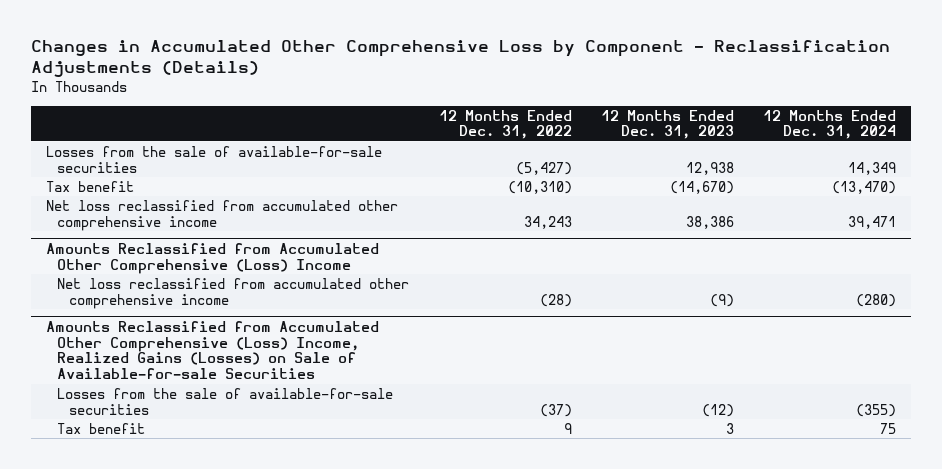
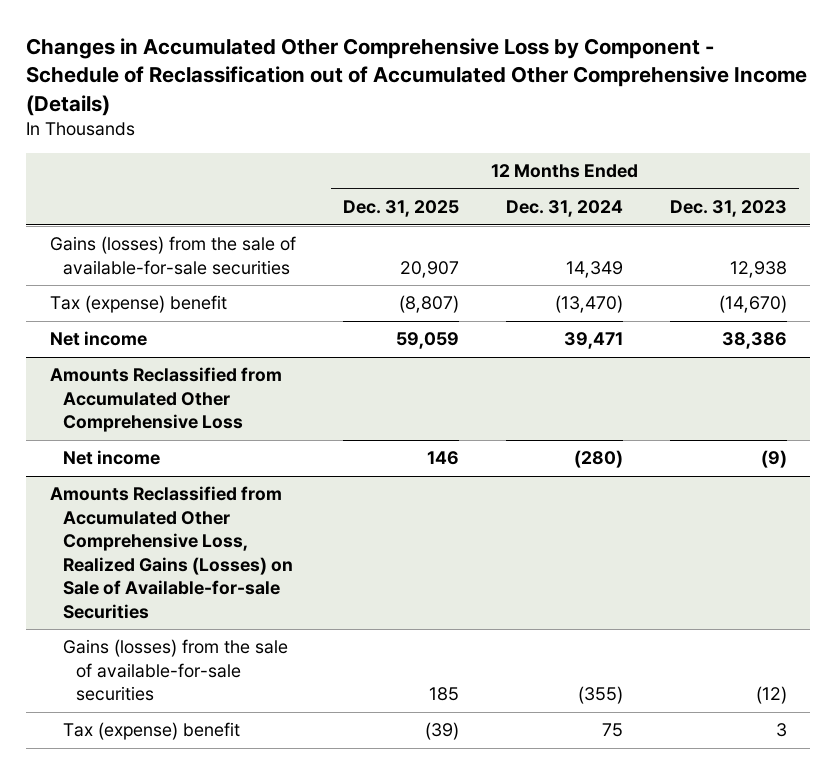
- Changes in Accumulated Other Comprehensive Loss by Component - Reclassification Adjustments (Details)
+ Changes in Accumulated Other Comprehensive Loss by Component - Schedule of Reclassification out of Accumulated Other Comprehensive Income (Details)
- | 12 Months Ended Dec. 31, 2022 | 12 Months Ended Dec. 31, 2023 | 12 Months Ended Dec. 31, 2024
+ | 12 Months Ended Dec. 31, 2025 | 12 Months Ended Dec. 31, 2024 | 12 Months Ended Dec. 31, 2023
- Losses from the sale of available-for-sale securities | (5,427) | 12,938 | 14,349
- Tax benefit | (10,310) | (14,670) | (13,470)
- Net loss reclassified from accumulated other comprehensive income | 34,243 | 38,386 | 39,471
- Amounts Reclassified from Accumulated Other Comprehensive (Loss) Income
- Net loss reclassified from accumulated other comprehensive income | (28) | (9) | (280)
- Amounts Reclassified from Accumulated Other Comprehensive (Loss) Income, Realized Gains (Losses) on Sale of Available-for-sale Securities
- Losses from the sale of available-for-sale securities | (37) | (12) | (355)
- Tax benefit | 9 | 3 | 75
+ Gains (losses) from the sale of available-for-sale securities | 20,907 | 14,349 | 12,938
+ Tax (expense) benefit | (8,807) | (13,470) | (14,670)
+ Net income | 59,059 | 39,471 | 38,386
+ Amounts Reclassified from Accumulated Other Comprehensive Loss
+ Net income | 146 | (280) | (9)
+ Amounts Reclassified from Accumulated Other Comprehensive Loss, Realized Gains (Losses) on Sale of Available-for-sale Securities
+ Gains (losses) from the sale of available-for-sale securities | 185 | (355) | (12)
+ Tax (expense) benefit | (39) | 75 | 3

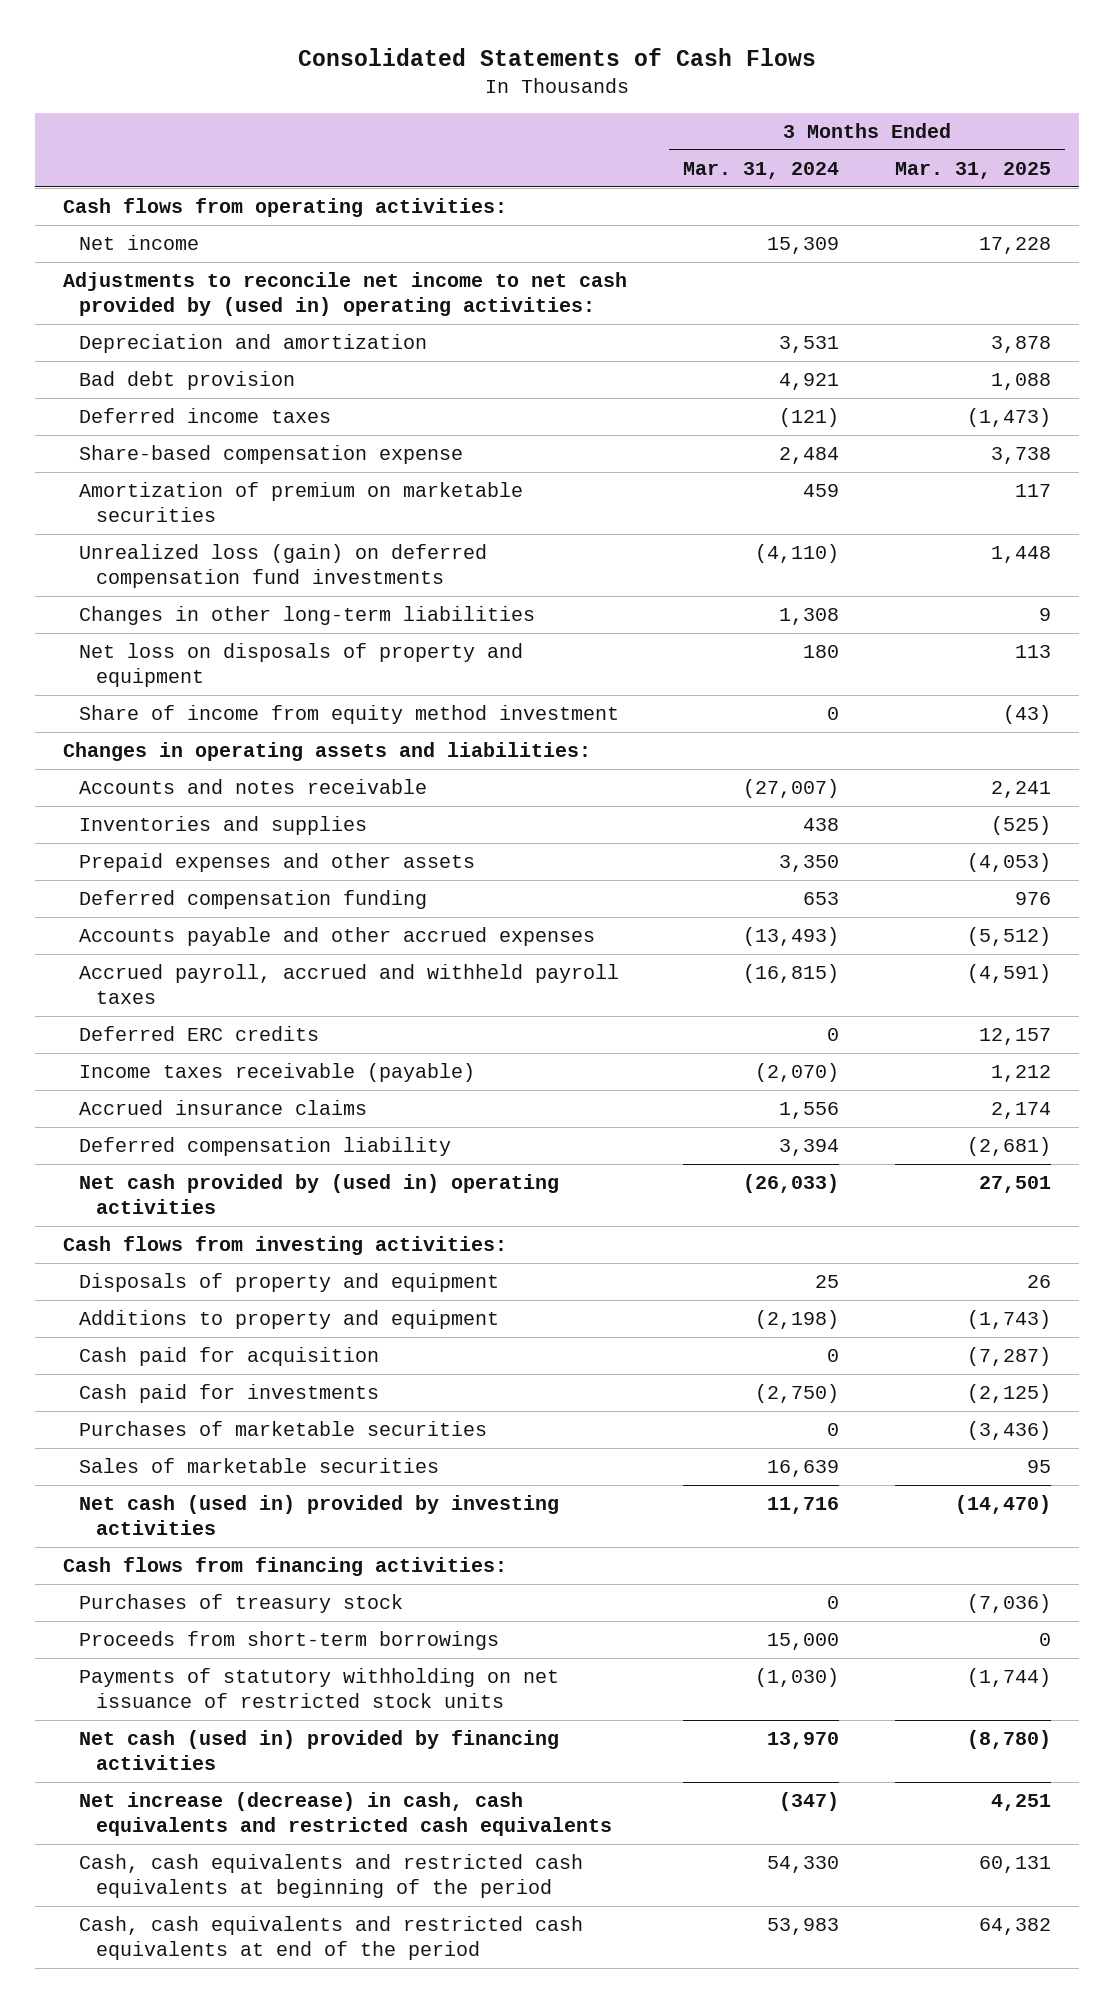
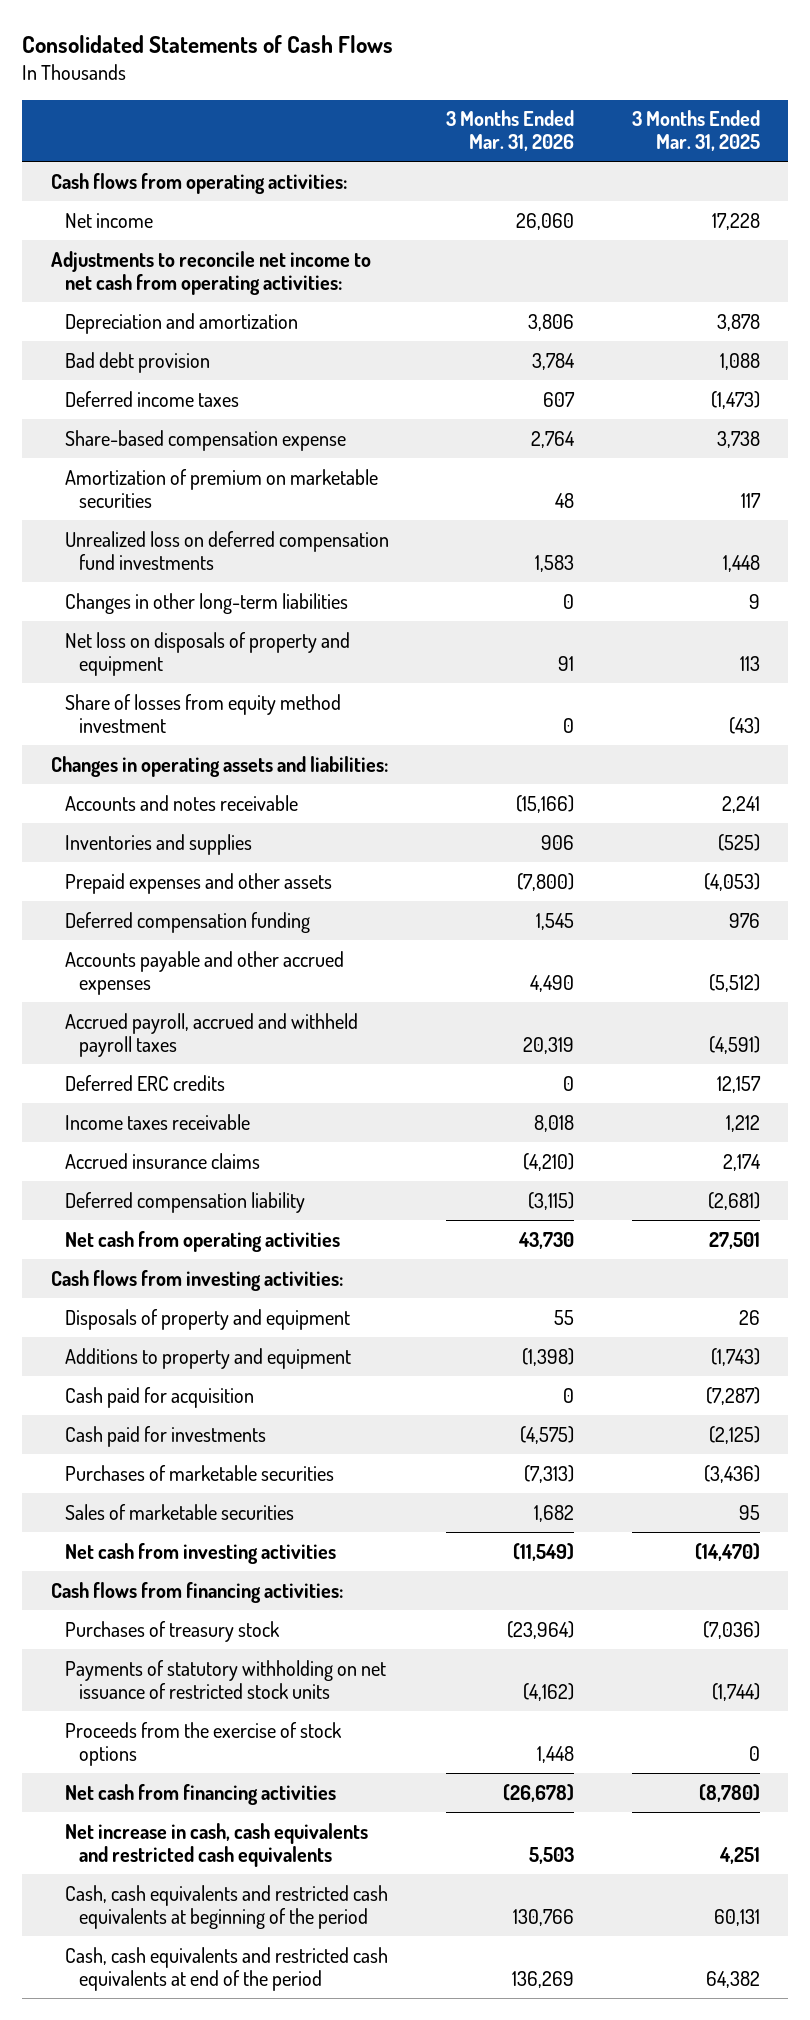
- | 3 Months Ended Mar. 31, 2024 | 3 Months Ended Mar. 31, 2025
+ | 3 Months Ended Mar. 31, 2026 | 3 Months Ended Mar. 31, 2025
- Adjustments to reconcile net income to net cash provided by (used in) operating activities:
+ Adjustments to reconcile net income to net cash from operating activities:
- Unrealized loss (gain) on deferred compensation fund investments | (4,110) | 1,448
+ Unrealized loss on deferred compensation fund investments | 1,583 | 1,448
- Share of income from equity method investment | 0 | (43)
+ Share of losses from equity method investment | 0 | (43)
- Income taxes receivable (payable) | (2,070) | 1,212
+ Income taxes receivable | 8,018 | 1,212
- Net cash provided by (used in) operating activities | (26,033) | 27,501
+ Net cash from operating activities | 43,730 | 27,501
- Net cash (used in) provided by investing activities | 11,716 | (14,470)
+ Net cash from investing activities | (11,549) | (14,470)
- Proceeds from short-term borrowings | 15,000 | 0
- Net cash (used in) provided by financing activities | 13,970 | (8,780)
- Net increase (decrease) in cash, cash equivalents and restricted cash equivalents | (347) | 4,251
+ Proceeds from the exercise of stock options | 1,448 | 0
+ Net cash from financing activities | (26,678) | (8,780)
+ Net increase in cash, cash equivalents and restricted cash equivalents | 5,503 | 4,251

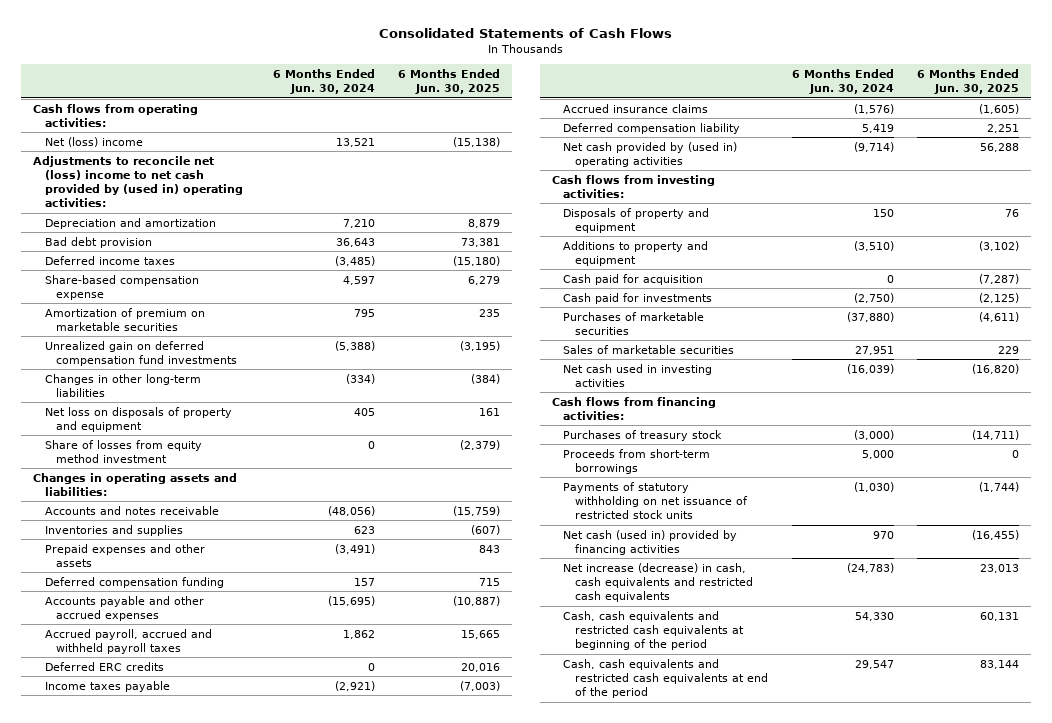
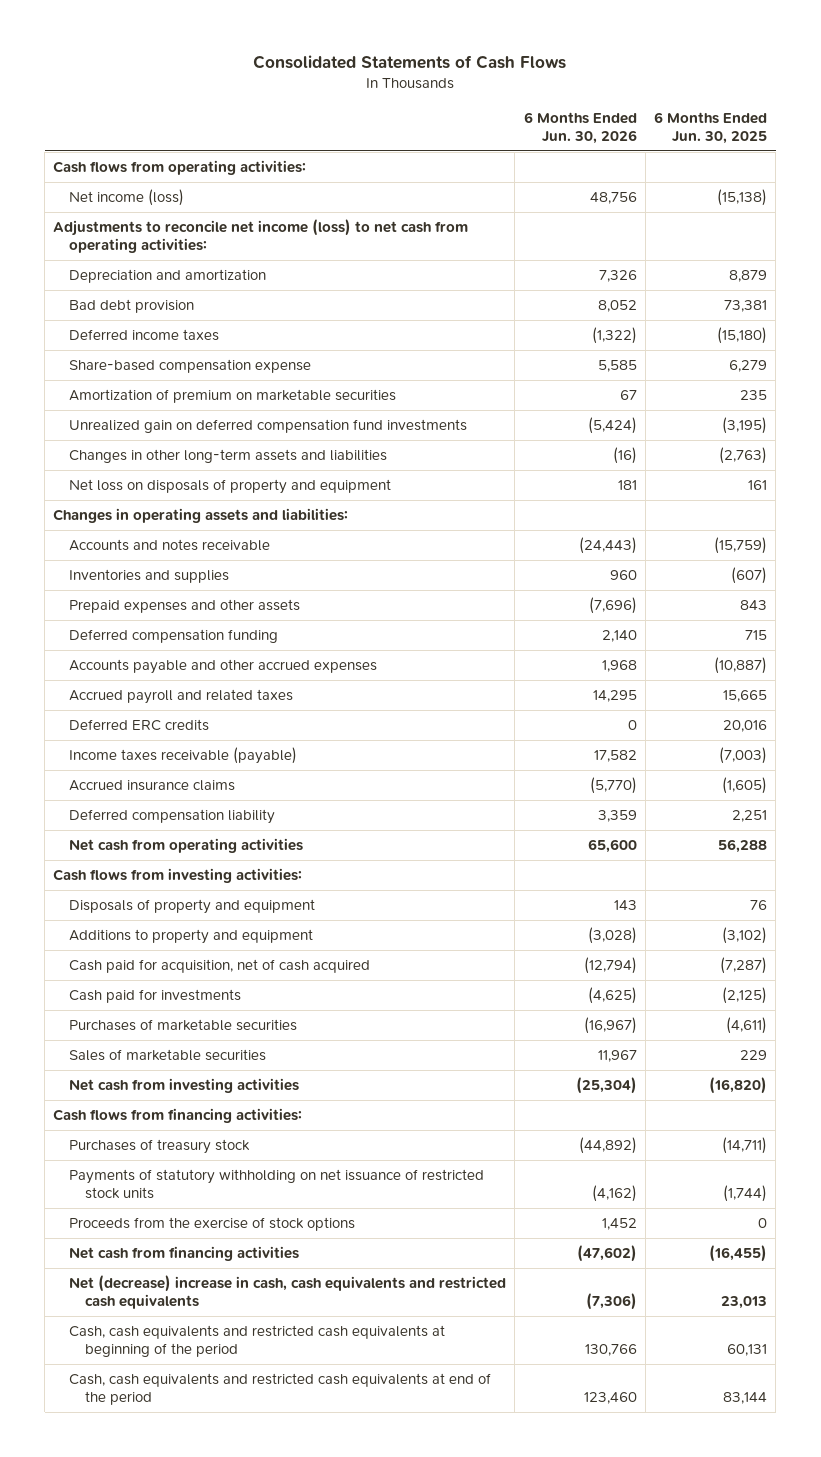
- | 6 Months Ended Jun. 30, 2024 | 6 Months Ended Jun. 30, 2025
+ | 6 Months Ended Jun. 30, 2026 | 6 Months Ended Jun. 30, 2025
- Net (loss) income | 13,521 | (15,138)
- Adjustments to reconcile net (loss) income to net cash provided by (used in) operating activities:
+ Net income (loss) | 48,756 | (15,138)
+ Adjustments to reconcile net income (loss) to net cash from operating activities:
- Changes in other long-term liabilities | (334) | (384)
+ Changes in other long-term assets and liabilities | (16) | (2,763)
- Share of losses from equity method investment | 0 | (2,379)
- Accrued payroll, accrued and withheld payroll taxes | 1,862 | 15,665
+ Accrued payroll and related taxes | 14,295 | 15,665
- Income taxes payable | (2,921) | (7,003)
+ Income taxes receivable (payable) | 17,582 | (7,003)
- Net cash provided by (used in) operating activities | (9,714) | 56,288
+ Net cash from operating activities | 65,600 | 56,288
- Cash paid for acquisition | 0 | (7,287)
+ Cash paid for acquisition, net of cash acquired | (12,794) | (7,287)
- Net cash used in investing activities | (16,039) | (16,820)
+ Net cash from investing activities | (25,304) | (16,820)
- Proceeds from short-term borrowings | 5,000 | 0
- Net cash (used in) provided by financing activities | 970 | (16,455)
- Net increase (decrease) in cash, cash equivalents and restricted cash equivalents | (24,783) | 23,013
+ Proceeds from the exercise of stock options | 1,452 | 0
+ Net cash from financing activities | (47,602) | (16,455)
+ Net (decrease) increase in cash, cash equivalents and restricted cash equivalents | (7,306) | 23,013

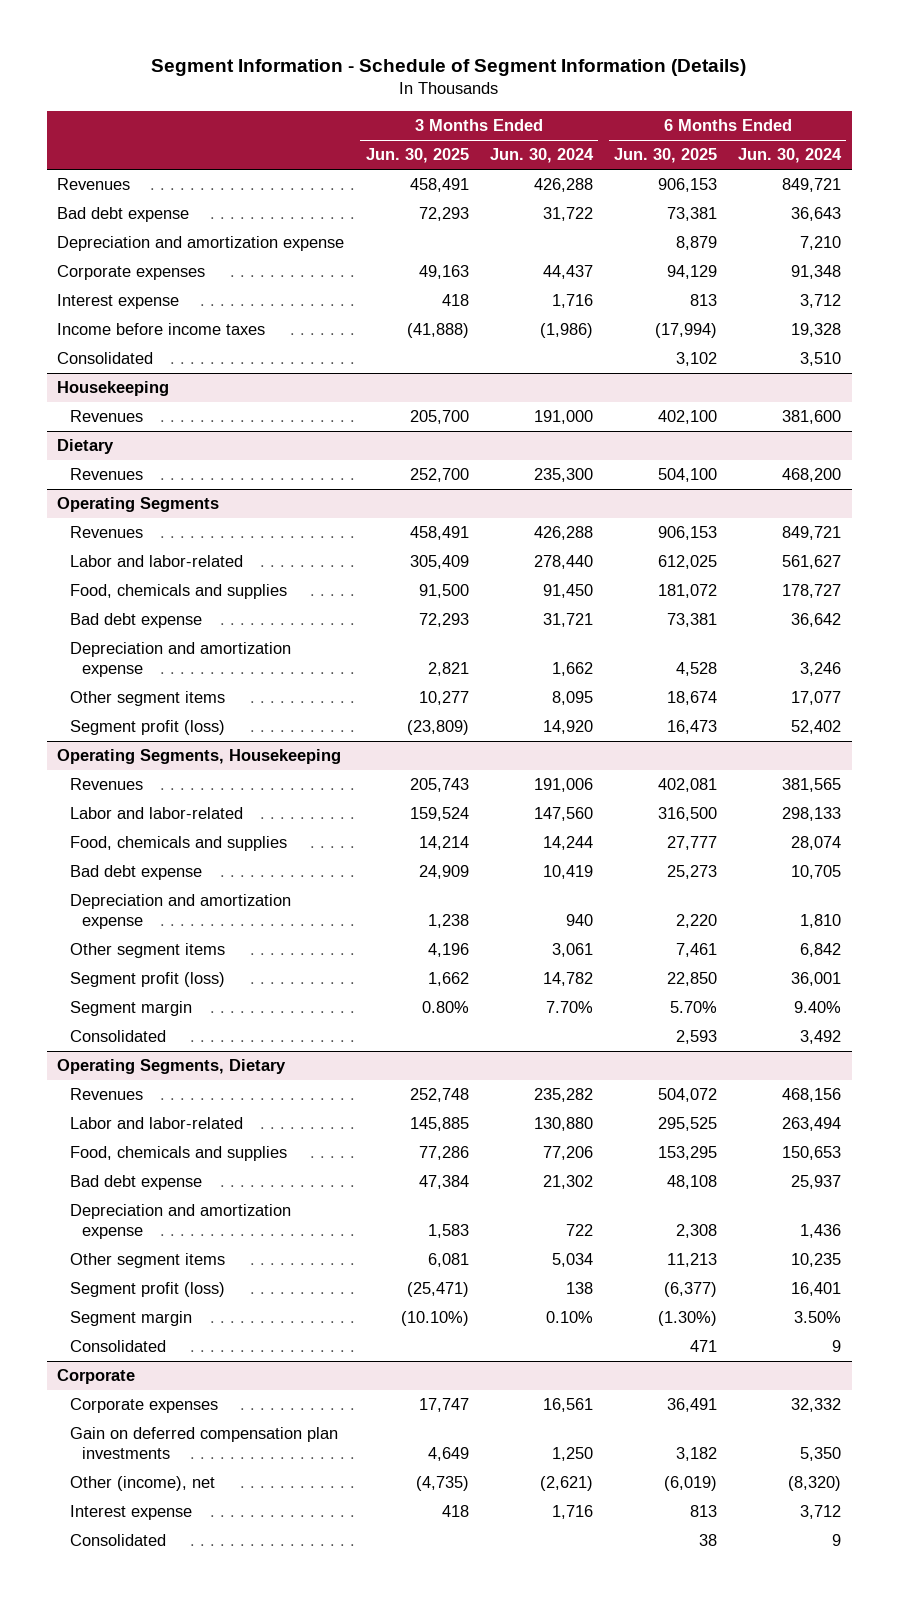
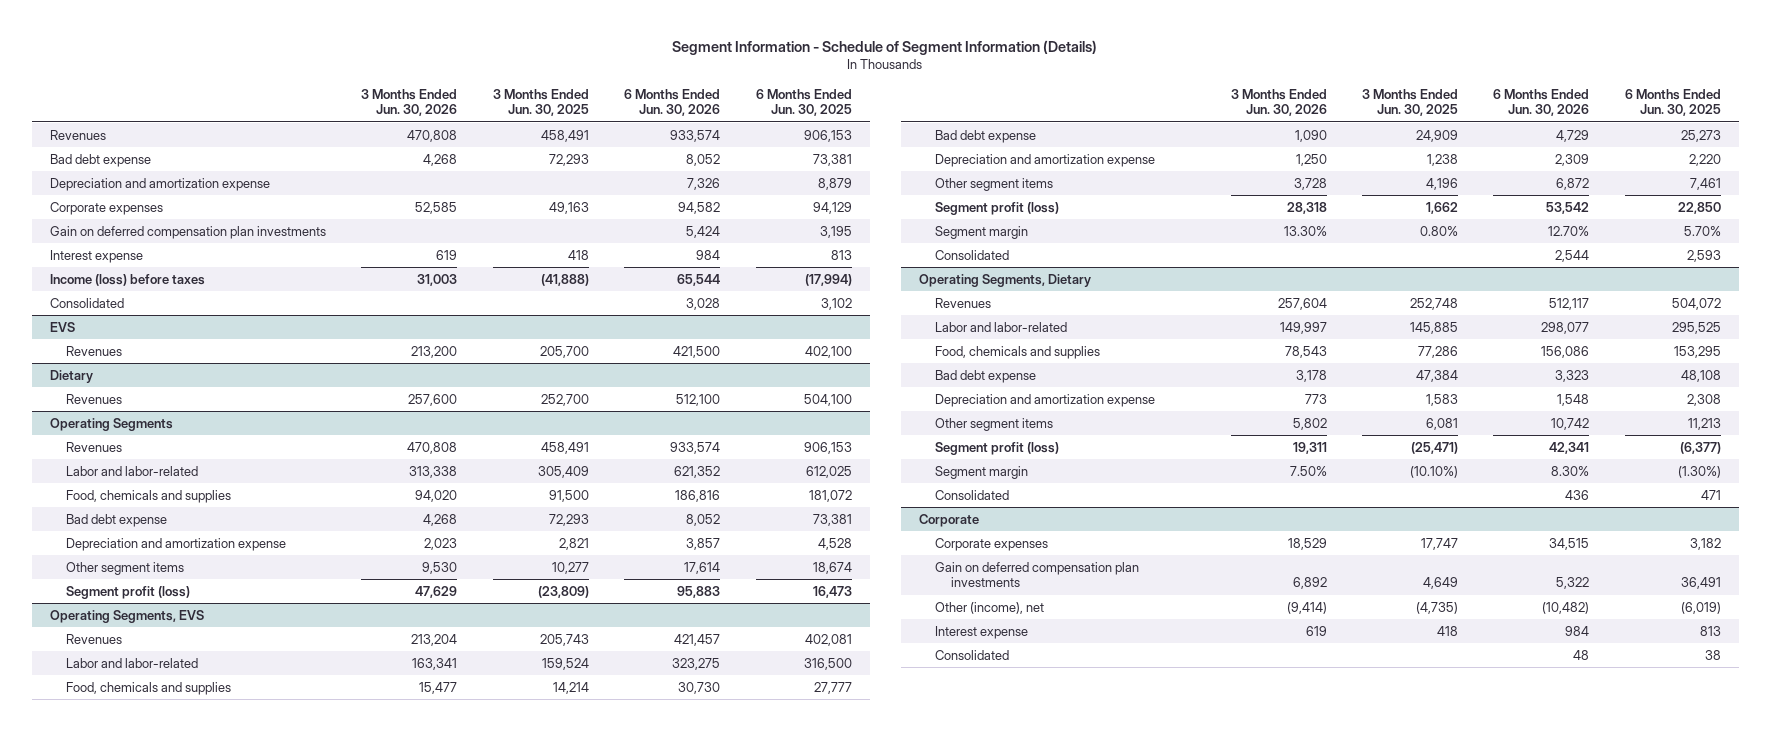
- | 3 Months Ended Jun. 30, 2025 | 3 Months Ended Jun. 30, 2024 | 6 Months Ended Jun. 30, 2025 | 6 Months Ended Jun. 30, 2024
+ | 3 Months Ended Jun. 30, 2026 | 3 Months Ended Jun. 30, 2025 | 6 Months Ended Jun. 30, 2026 | 6 Months Ended Jun. 30, 2025
+ Gain on deferred compensation plan investments | | | 5,424 | 3,195
- Income before income taxes | (41,888) | (1,986) | (17,994) | 19,328
+ Income (loss) before taxes | 31,003 | (41,888) | 65,544 | (17,994)
- Housekeeping
+ EVS
- Operating Segments, Housekeeping
+ Operating Segments, EVS
@ Corporate
- Corporate expenses | 17,747 | 16,561 | 36,491 | 32,332
- Gain on deferred compensation plan investments | 4,649 | 1,250 | 3,182 | 5,350
+ Corporate expenses | 18,529 | 17,747 | 34,515 | 3,182
+ Gain on deferred compensation plan investments | 6,892 | 4,649 | 5,322 | 36,491

